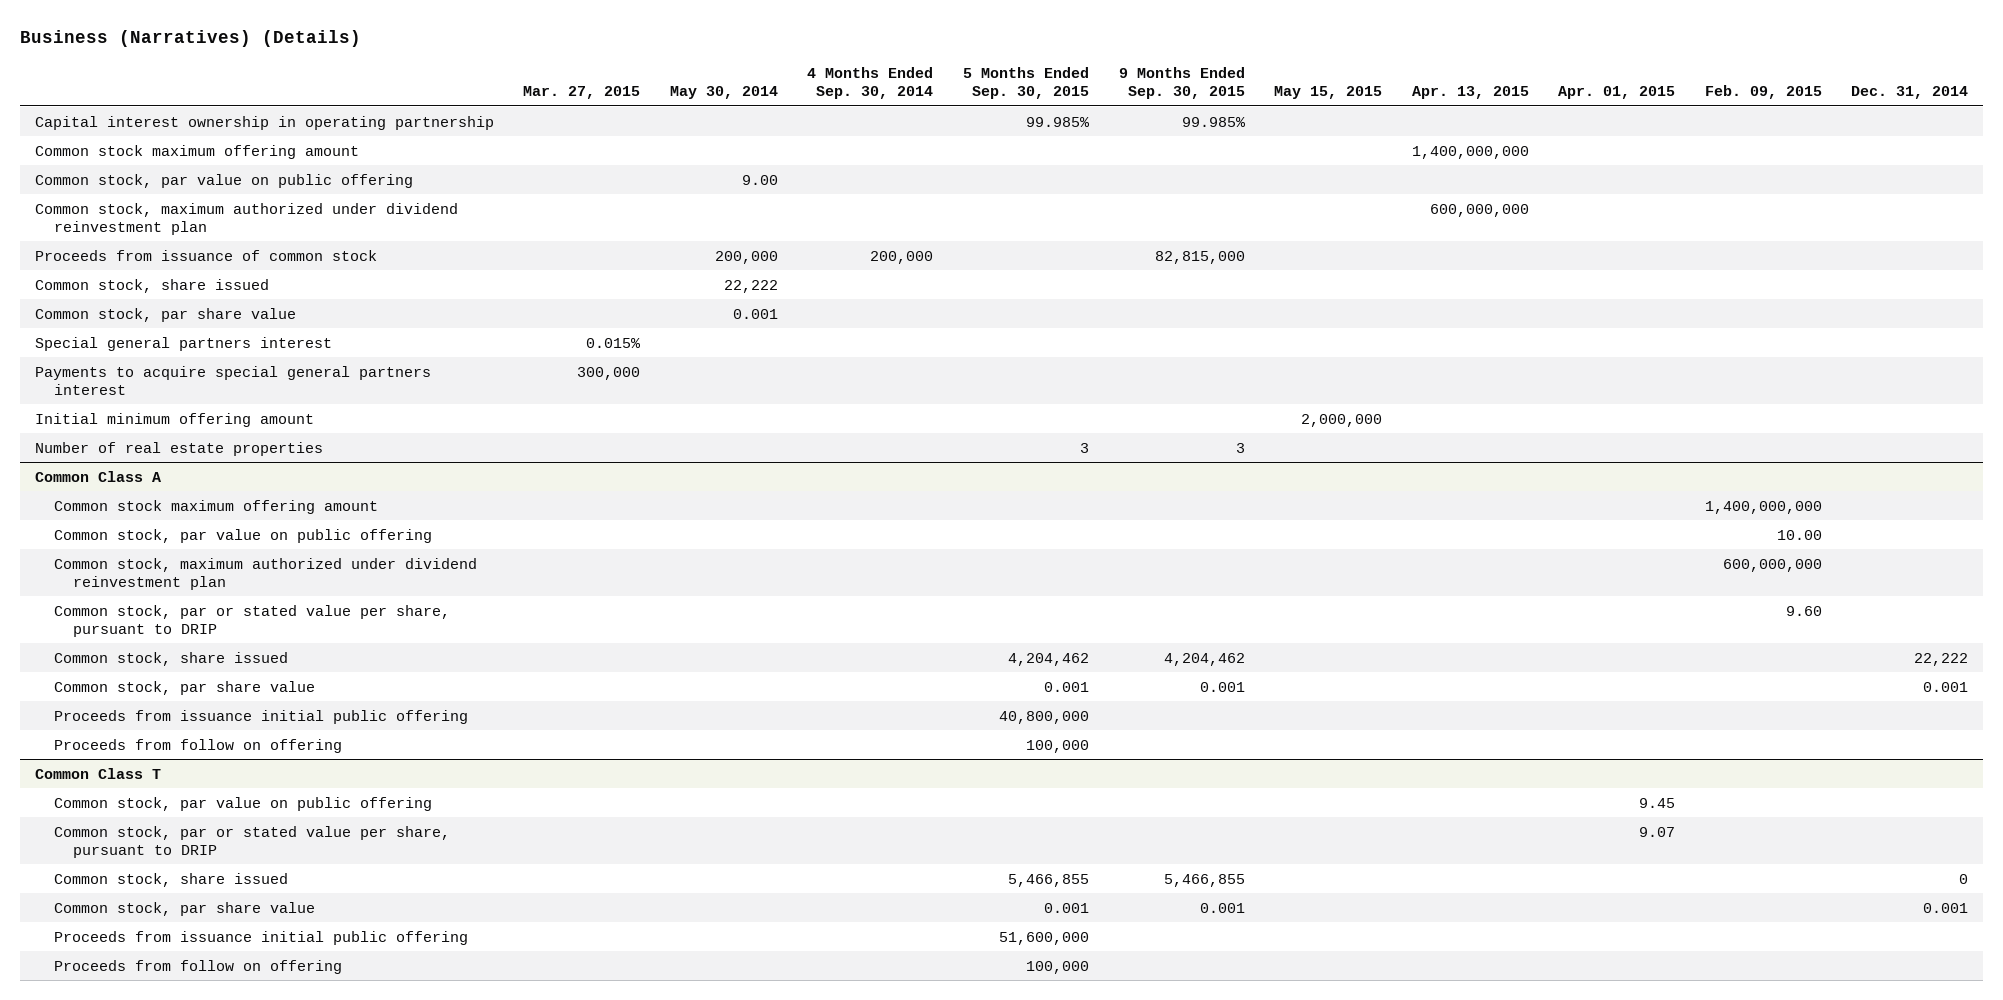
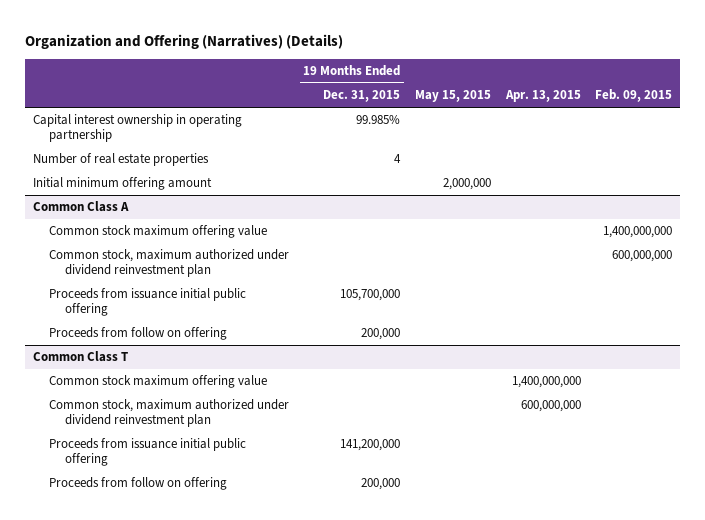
- Business (Narratives) (Details)
+ Organization and Offering (Narratives) (Details)
- | Mar. 27, 2015 | May 30, 2014 | 4 Months Ended Sep. 30, 2014 | 5 Months Ended Sep. 30, 2015 | 9 Months Ended Sep. 30, 2015 | May 15, 2015 | Apr. 13, 2015 | Apr. 01, 2015 | Feb. 09, 2015 | Dec. 31, 2014
+ | 19 Months Ended Dec. 31, 2015 | May 15, 2015 | Apr. 13, 2015 | Feb. 09, 2015
- Common stock maximum offering amount | | | | | | | 1,400,000,000 | | |
- Common stock, par value on public offering | | 9.00 | | | | | | | |
- Common stock, maximum authorized under dividend reinvestment plan | | | | | | | 600,000,000 | | |
- Proceeds from issuance of common stock | | 200,000 | 200,000 | | 82,815,000 | | | | |
- Common stock, share issued | | 22,222 | | | | | | | |
- Common stock, par share value | | 0.001 | | | | | | | |
- Special general partners interest | 0.015% | | | | | | | | |
- Payments to acquire special general partners interest | 300,000 | | | | | | | | |
moved down: Initial minimum offering amount | | 2,000,000 | |
@ Common Class A
- Common stock maximum offering amount | | | | | | | | | 1,400,000,000 |
- Common stock, par value on public offering | | | | | | | | | 10.00 |
+ Common stock maximum offering value | | | | 1,400,000,000
- Common stock, par or stated value per share, pursuant to DRIP | | | | | | | | | 9.60 |
- Common stock, share issued | | | | 4,204,462 | 4,204,462 | | | | | 22,222
- Common stock, par share value | | | | 0.001 | 0.001 | | | | | 0.001
@ Common Class T
- Common stock, par value on public offering | | | | | | | | 9.45 | |
- Common stock, par or stated value per share, pursuant to DRIP | | | | | | | | 9.07 | |
- Common stock, share issued | | | | 5,466,855 | 5,466,855 | | | | | 0
- Common stock, par share value | | | | 0.001 | 0.001 | | | | | 0.001
+ Common stock maximum offering value | | | 1,400,000,000 |
+ Common stock, maximum authorized under dividend reinvestment plan | | | 600,000,000 |

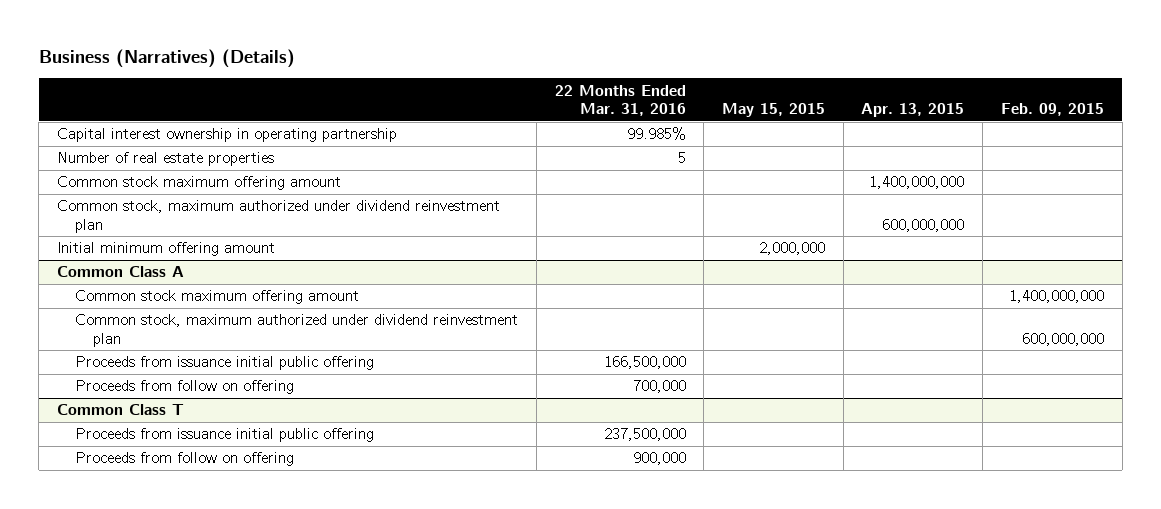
- Organization and Offering (Narratives) (Details)
+ Business (Narratives) (Details)
- | 19 Months Ended Dec. 31, 2015 | May 15, 2015 | Apr. 13, 2015 | Feb. 09, 2015
+ | 22 Months Ended Mar. 31, 2016 | May 15, 2015 | Apr. 13, 2015 | Feb. 09, 2015
+ Common stock maximum offering amount | | | 1,400,000,000 |
+ Common stock, maximum authorized under dividend reinvestment plan | | | 600,000,000 |
@ Common Class A
- Common stock maximum offering value | | | | 1,400,000,000
+ Common stock maximum offering amount | | | | 1,400,000,000
@ Common Class T
- Common stock maximum offering value | | | 1,400,000,000 |
- Common stock, maximum authorized under dividend reinvestment plan | | | 600,000,000 |

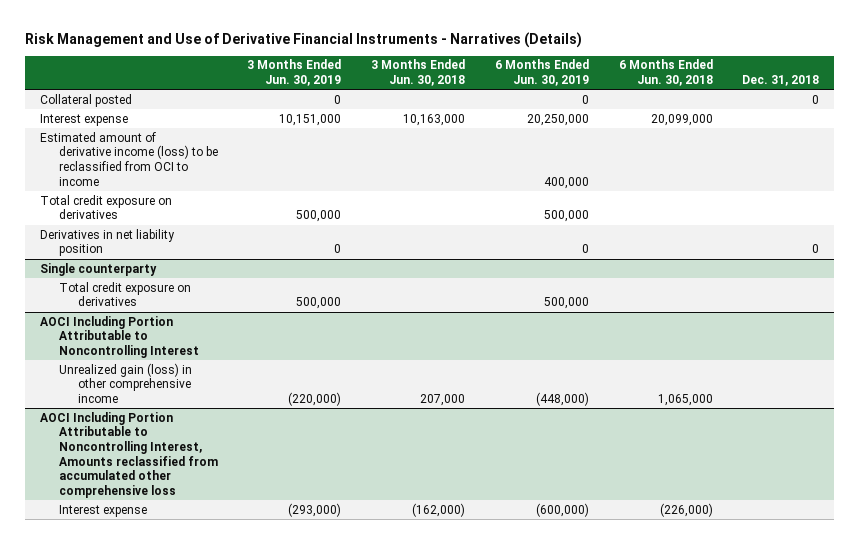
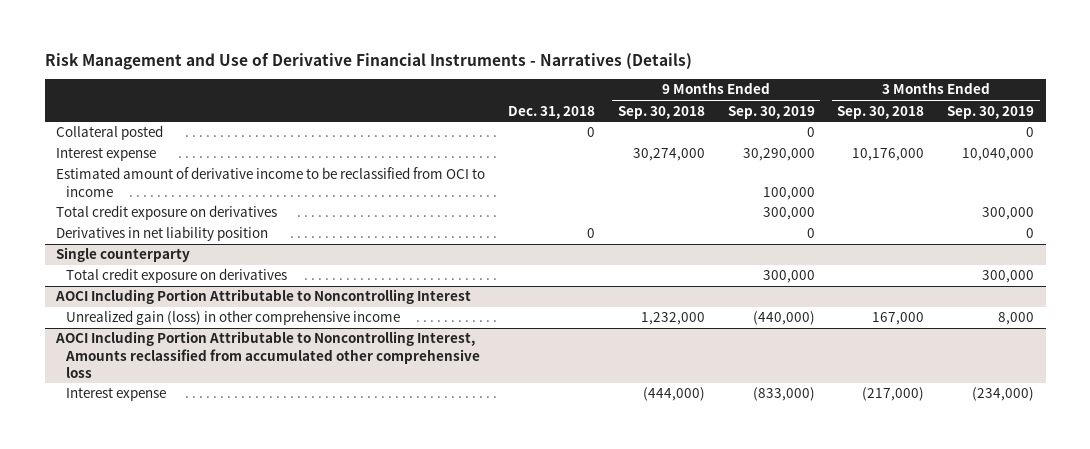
- | 3 Months Ended Jun. 30, 2019 | 3 Months Ended Jun. 30, 2018 | 6 Months Ended Jun. 30, 2019 | 6 Months Ended Jun. 30, 2018 | Dec. 31, 2018
+ | Dec. 31, 2018 | 9 Months Ended Sep. 30, 2018 | 9 Months Ended Sep. 30, 2019 | 3 Months Ended Sep. 30, 2018 | 3 Months Ended Sep. 30, 2019
- Estimated amount of derivative income (loss) to be reclassified from OCI to income | | | 400,000 | |
+ Estimated amount of derivative income to be reclassified from OCI to income | | | 100,000 | |

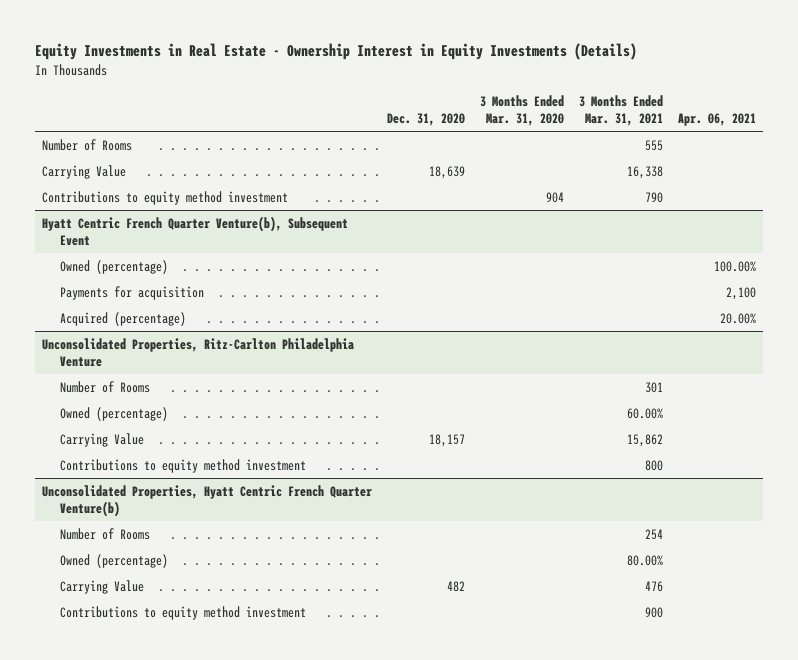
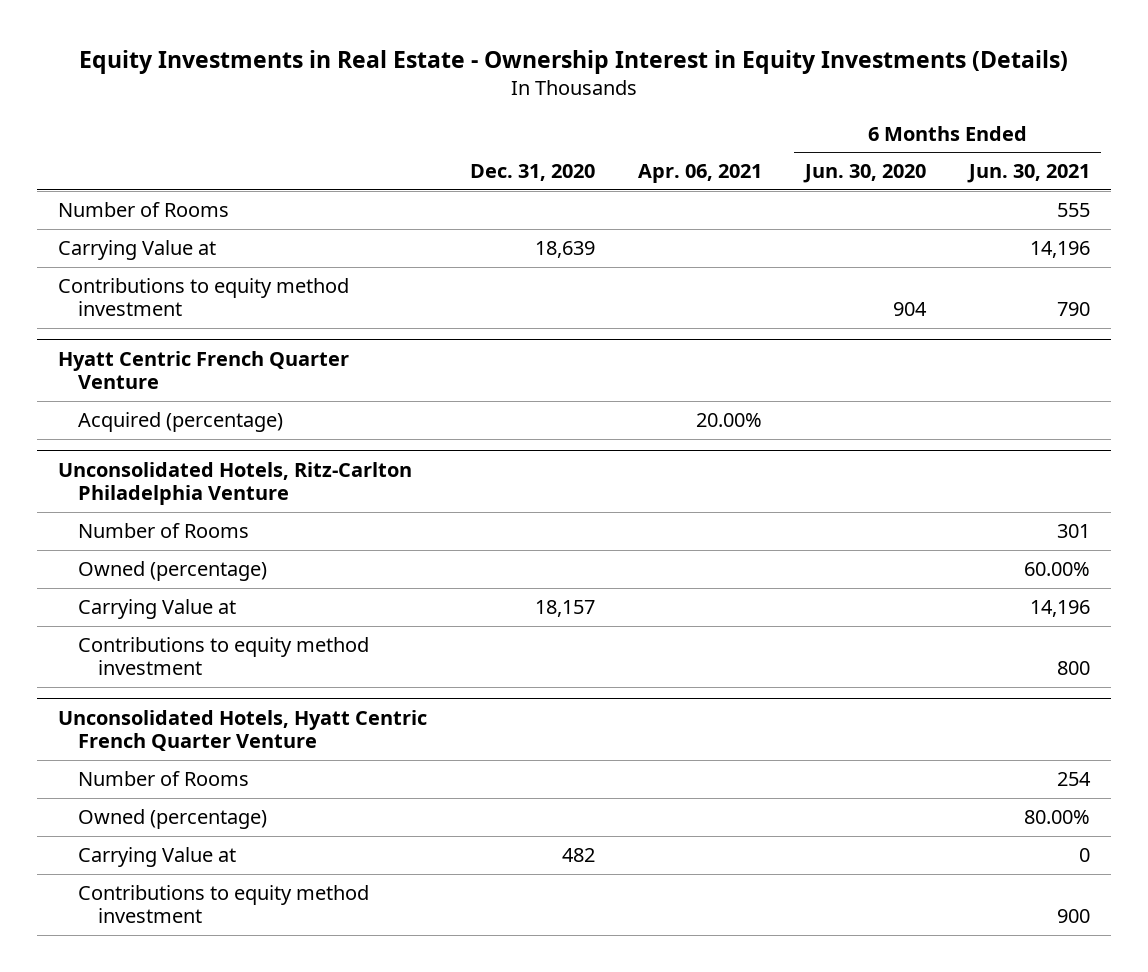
- | Dec. 31, 2020 | 3 Months Ended Mar. 31, 2020 | 3 Months Ended Mar. 31, 2021 | Apr. 06, 2021
+ | Dec. 31, 2020 | Apr. 06, 2021 | 6 Months Ended Jun. 30, 2020 | 6 Months Ended Jun. 30, 2021
- Carrying Value | 18,639 | | 16,338 |
+ Carrying Value at | 18,639 | | | 14,196
- Hyatt Centric French Quarter Venture(b), Subsequent Event
- Owned (percentage) | | | | 100.00%
- Payments for acquisition | | | | 2,100
+ Hyatt Centric French Quarter Venture
- Unconsolidated Properties, Ritz-Carlton Philadelphia Venture
+ Unconsolidated Hotels, Ritz-Carlton Philadelphia Venture
- Carrying Value | 18,157 | | 15,862 |
+ Carrying Value at | 18,157 | | | 14,196
- Unconsolidated Properties, Hyatt Centric French Quarter Venture(b)
+ Unconsolidated Hotels, Hyatt Centric French Quarter Venture
- Carrying Value | 482 | | 476 |
+ Carrying Value at | 482 | | | 0

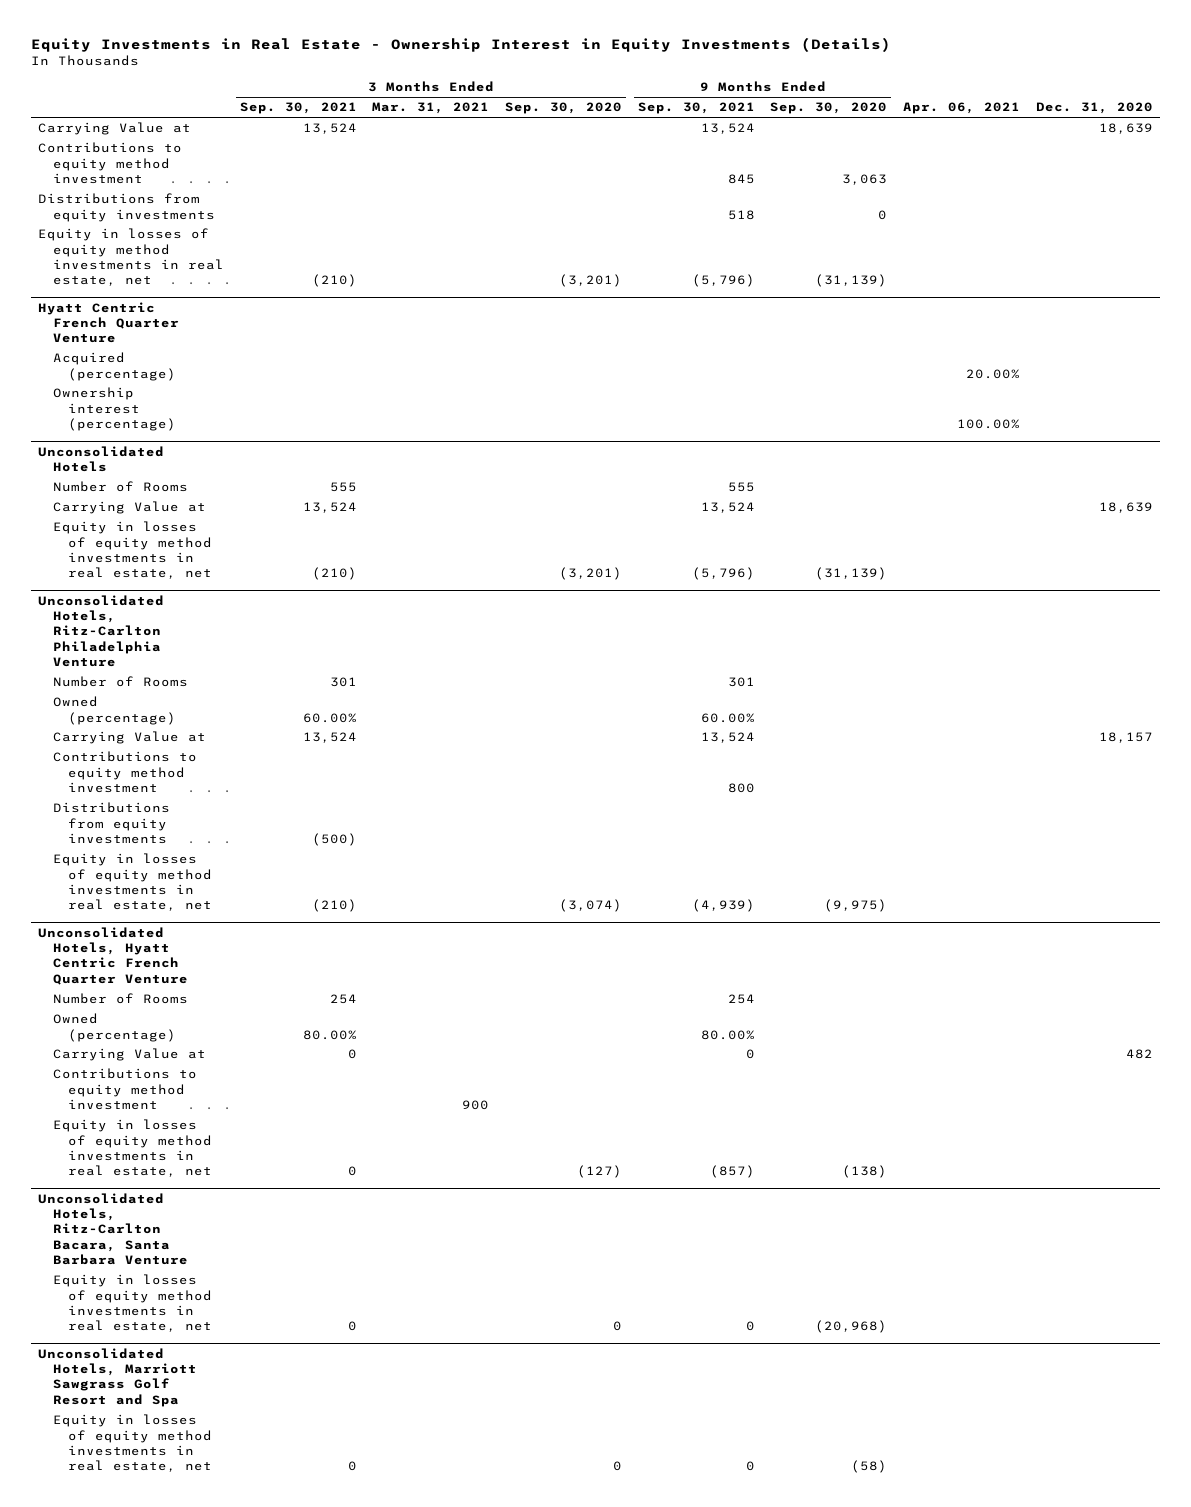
- | Dec. 31, 2020 | Apr. 06, 2021 | 6 Months Ended Jun. 30, 2020 | 6 Months Ended Jun. 30, 2021
+ | 3 Months Ended Sep. 30, 2021 | 3 Months Ended Mar. 31, 2021 | 3 Months Ended Sep. 30, 2020 | 9 Months Ended Sep. 30, 2021 | 9 Months Ended Sep. 30, 2020 | Apr. 06, 2021 | Dec. 31, 2020
- Number of Rooms | | | | 555
+ Distributions from equity investments | | | | 518 | 0 | |
+ Equity in losses of equity method investments in real estate, net | (210) | | (3,201) | (5,796) | (31,139) | |
@ Hyatt Centric French Quarter Venture
+ Ownership interest (percentage) | | | | | | 100.00% |
+ Unconsolidated Hotels
+ Number of Rooms | 555 | | | 555 | | |
+ Carrying Value at | 13,524 | | | 13,524 | | | 18,639
+ Equity in losses of equity method investments in real estate, net | (210) | | (3,201) | (5,796) | (31,139) | |
@ Unconsolidated Hotels, Ritz-Carlton Philadelphia Venture
+ Distributions from equity investments | (500) | | | | | |
+ Equity in losses of equity method investments in real estate, net | (210) | | (3,074) | (4,939) | (9,975) | |
@ Unconsolidated Hotels, Hyatt Centric French Quarter Venture
+ Equity in losses of equity method investments in real estate, net | 0 | | (127) | (857) | (138) | |
+ Unconsolidated Hotels, Ritz-Carlton Bacara, Santa Barbara Venture
+ Equity in losses of equity method investments in real estate, net | 0 | | 0 | 0 | (20,968) | |
+ Unconsolidated Hotels, Marriott Sawgrass Golf Resort and Spa
+ Equity in losses of equity method investments in real estate, net | 0 | | 0 | 0 | (58) | |

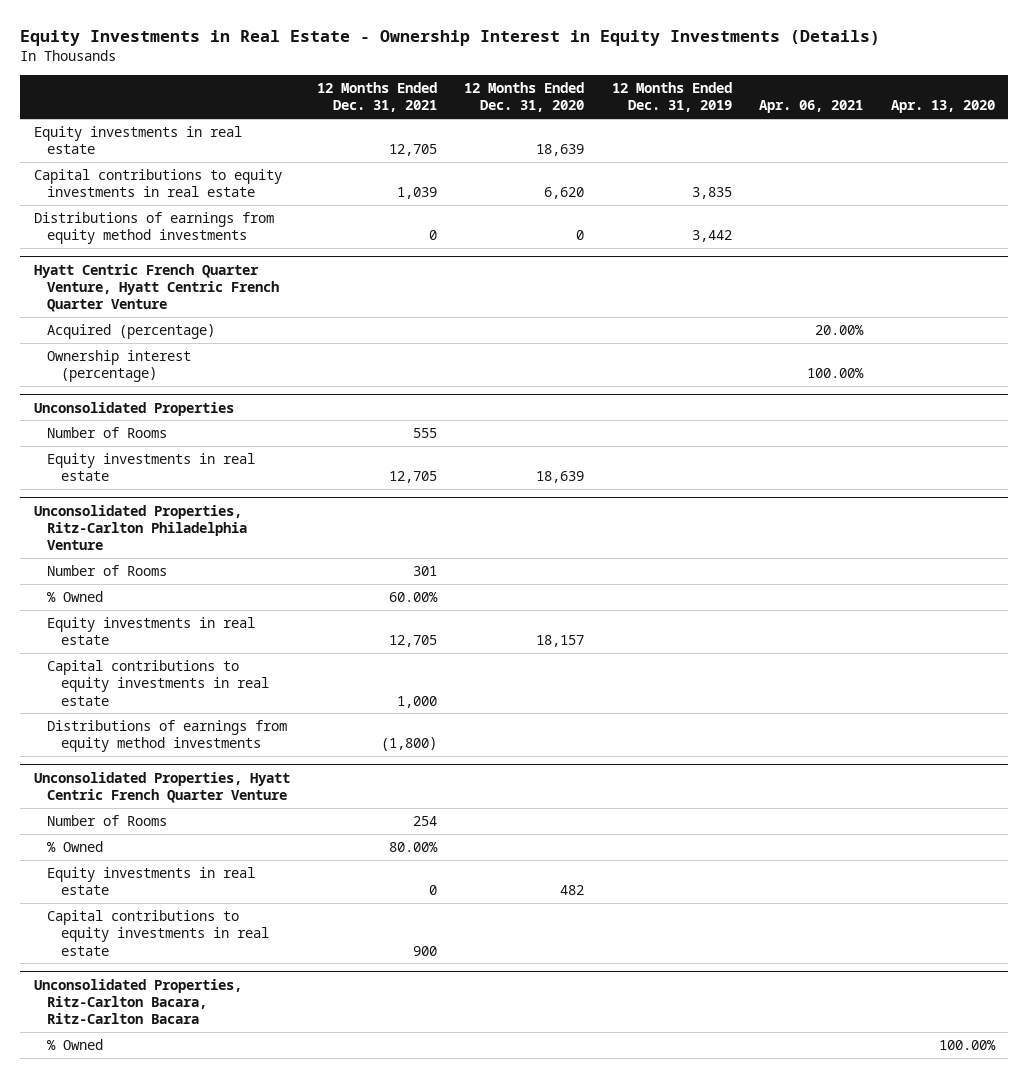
- | 3 Months Ended Sep. 30, 2021 | 3 Months Ended Mar. 31, 2021 | 3 Months Ended Sep. 30, 2020 | 9 Months Ended Sep. 30, 2021 | 9 Months Ended Sep. 30, 2020 | Apr. 06, 2021 | Dec. 31, 2020
+ | 12 Months Ended Dec. 31, 2021 | 12 Months Ended Dec. 31, 2020 | 12 Months Ended Dec. 31, 2019 | Apr. 06, 2021 | Apr. 13, 2020
- Carrying Value at | 13,524 | | | 13,524 | | | 18,639
- Contributions to equity method investment | | | | 845 | 3,063 | |
- Distributions from equity investments | | | | 518 | 0 | |
- Equity in losses of equity method investments in real estate, net | (210) | | (3,201) | (5,796) | (31,139) | |
- Hyatt Centric French Quarter Venture
+ Equity investments in real estate | 12,705 | 18,639 | | |
+ Capital contributions to equity investments in real estate | 1,039 | 6,620 | 3,835 | |
+ Distributions of earnings from equity method investments | 0 | 0 | 3,442 | |
+ Hyatt Centric French Quarter Venture, Hyatt Centric French Quarter Venture
- Unconsolidated Hotels
+ Unconsolidated Properties
- Carrying Value at | 13,524 | | | 13,524 | | | 18,639
- Equity in losses of equity method investments in real estate, net | (210) | | (3,201) | (5,796) | (31,139) | |
- Unconsolidated Hotels, Ritz-Carlton Philadelphia Venture
+ Equity investments in real estate | 12,705 | 18,639 | | |
+ Unconsolidated Properties, Ritz-Carlton Philadelphia Venture
- Owned (percentage) | 60.00% | | | 60.00% | | |
- Carrying Value at | 13,524 | | | 13,524 | | | 18,157
- Contributions to equity method investment | | | | 800 | | |
- Distributions from equity investments | (500) | | | | | |
- Equity in losses of equity method investments in real estate, net | (210) | | (3,074) | (4,939) | (9,975) | |
- Unconsolidated Hotels, Hyatt Centric French Quarter Venture
+ % Owned | 60.00% | | | |
+ Equity investments in real estate | 12,705 | 18,157 | | |
+ Capital contributions to equity investments in real estate | 1,000 | | | |
+ Distributions of earnings from equity method investments | (1,800) | | | |
+ Unconsolidated Properties, Hyatt Centric French Quarter Venture
- Owned (percentage) | 80.00% | | | 80.00% | | |
- Carrying Value at | 0 | | | 0 | | | 482
- Contributions to equity method investment | | 900 | | | | |
- Equity in losses of equity method investments in real estate, net | 0 | | (127) | (857) | (138) | |
- Unconsolidated Hotels, Ritz-Carlton Bacara, Santa Barbara Venture
- Equity in losses of equity method investments in real estate, net | 0 | | 0 | 0 | (20,968) | |
- Unconsolidated Hotels, Marriott Sawgrass Golf Resort and Spa
- Equity in losses of equity method investments in real estate, net | 0 | | 0 | 0 | (58) | |
+ % Owned | 80.00% | | | |
+ Equity investments in real estate | 0 | 482 | | |
+ Capital contributions to equity investments in real estate | 900 | | | |
+ Unconsolidated Properties, Ritz-Carlton Bacara, Ritz-Carlton Bacara
+ % Owned | | | | | 100.00%

